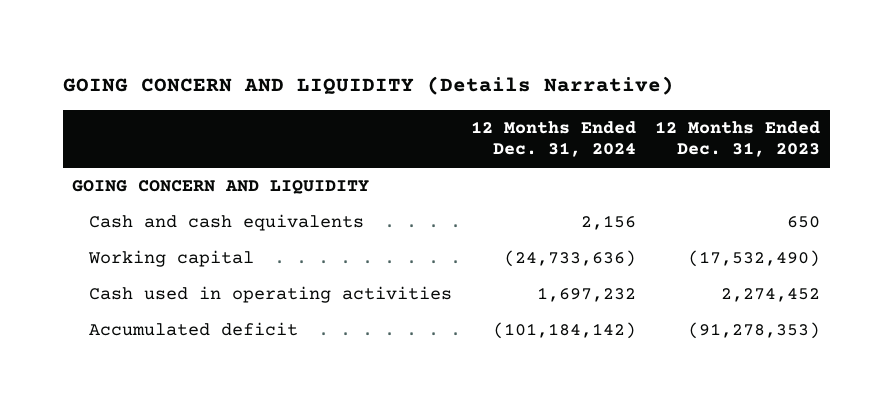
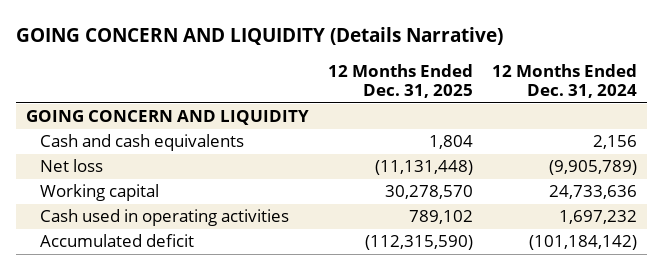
- | 12 Months Ended Dec. 31, 2024 | 12 Months Ended Dec. 31, 2023
+ | 12 Months Ended Dec. 31, 2025 | 12 Months Ended Dec. 31, 2024
- Working capital | (24,733,636) | (17,532,490)
+ Net loss | (11,131,448) | (9,905,789)
+ Working capital | 30,278,570 | 24,733,636

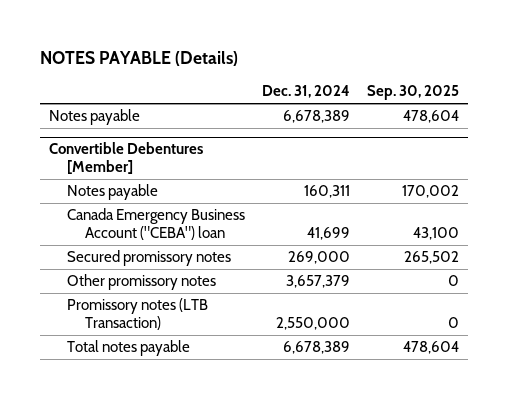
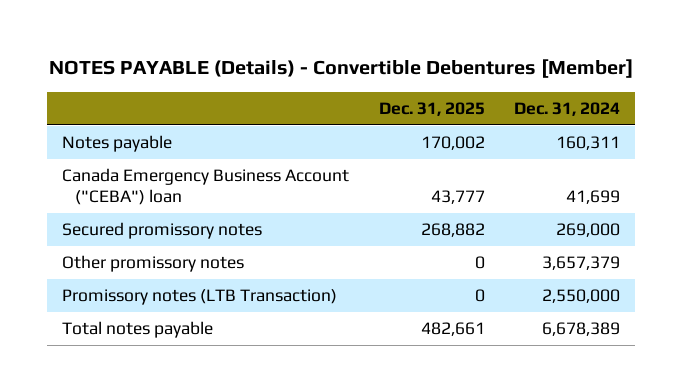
- NOTES PAYABLE (Details)
+ NOTES PAYABLE (Details) - Convertible Debentures [Member]
- | Dec. 31, 2024 | Sep. 30, 2025
+ | Dec. 31, 2025 | Dec. 31, 2024
- Notes payable | 6,678,389 | 478,604
- Convertible Debentures [Member]

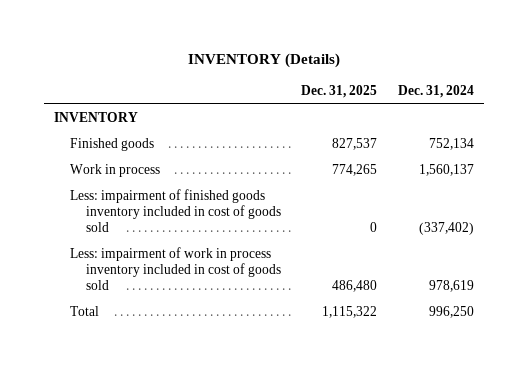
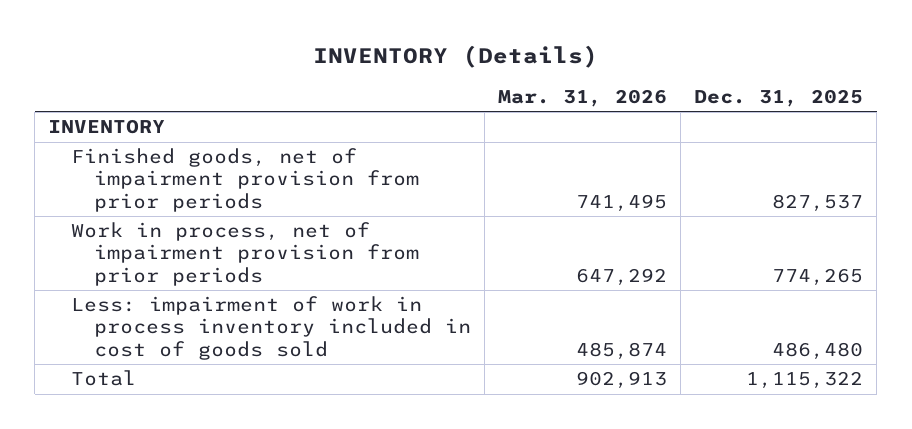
- | Dec. 31, 2025 | Dec. 31, 2024
+ | Mar. 31, 2026 | Dec. 31, 2025
- Finished goods | 827,537 | 752,134
- Work in process | 774,265 | 1,560,137
- Less: impairment of finished goods inventory included in cost of goods sold | 0 | (337,402)
+ Finished goods, net of impairment provision from prior periods | 741,495 | 827,537
+ Work in process, net of impairment provision from prior periods | 647,292 | 774,265

